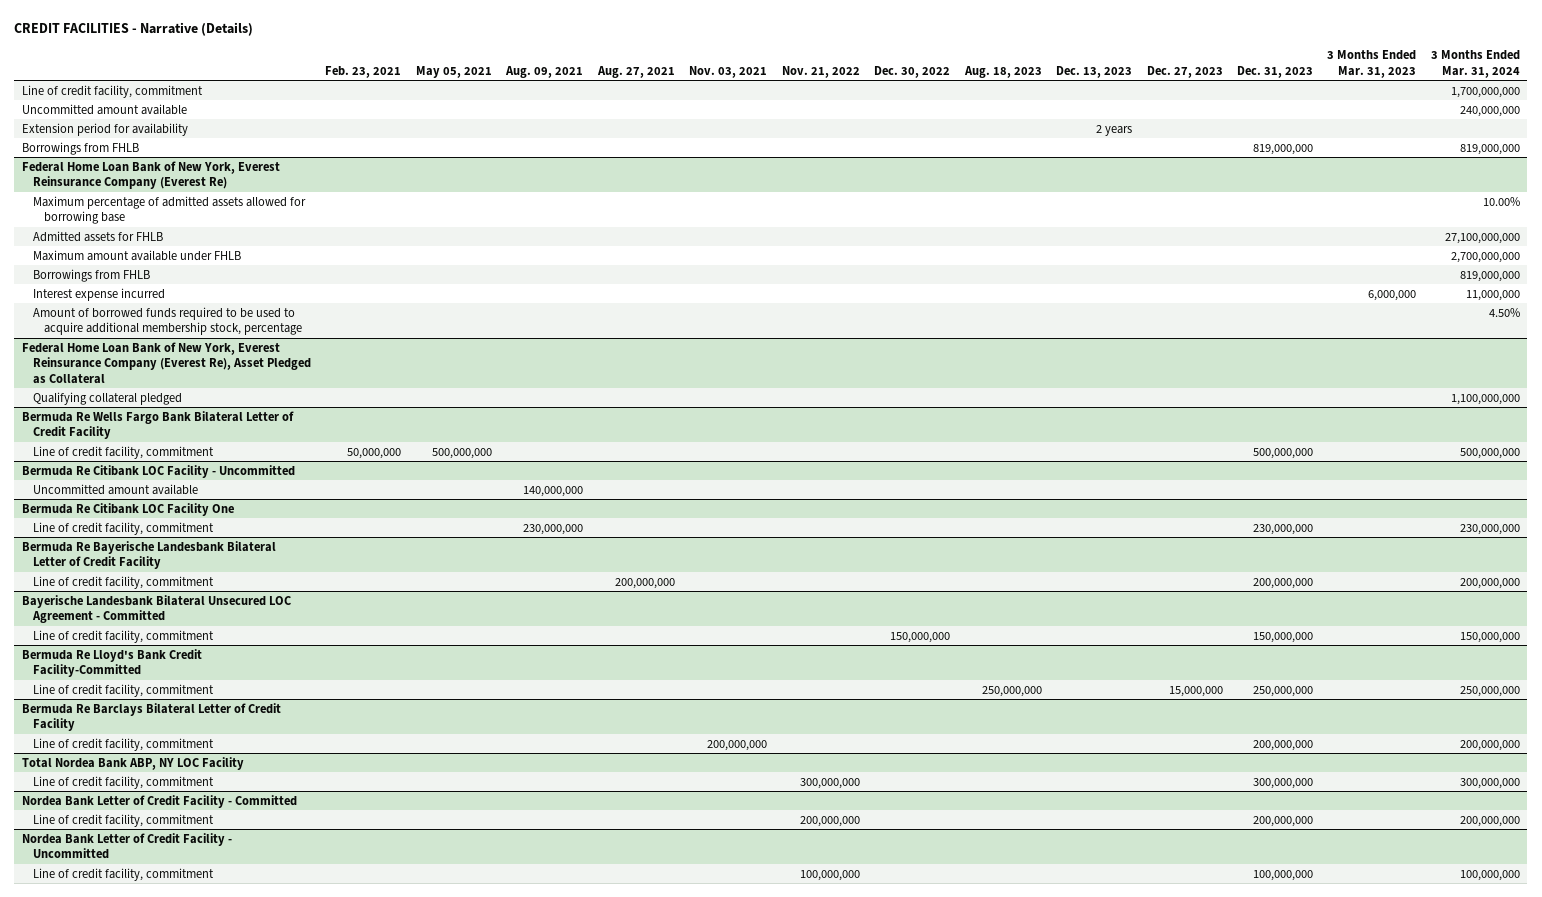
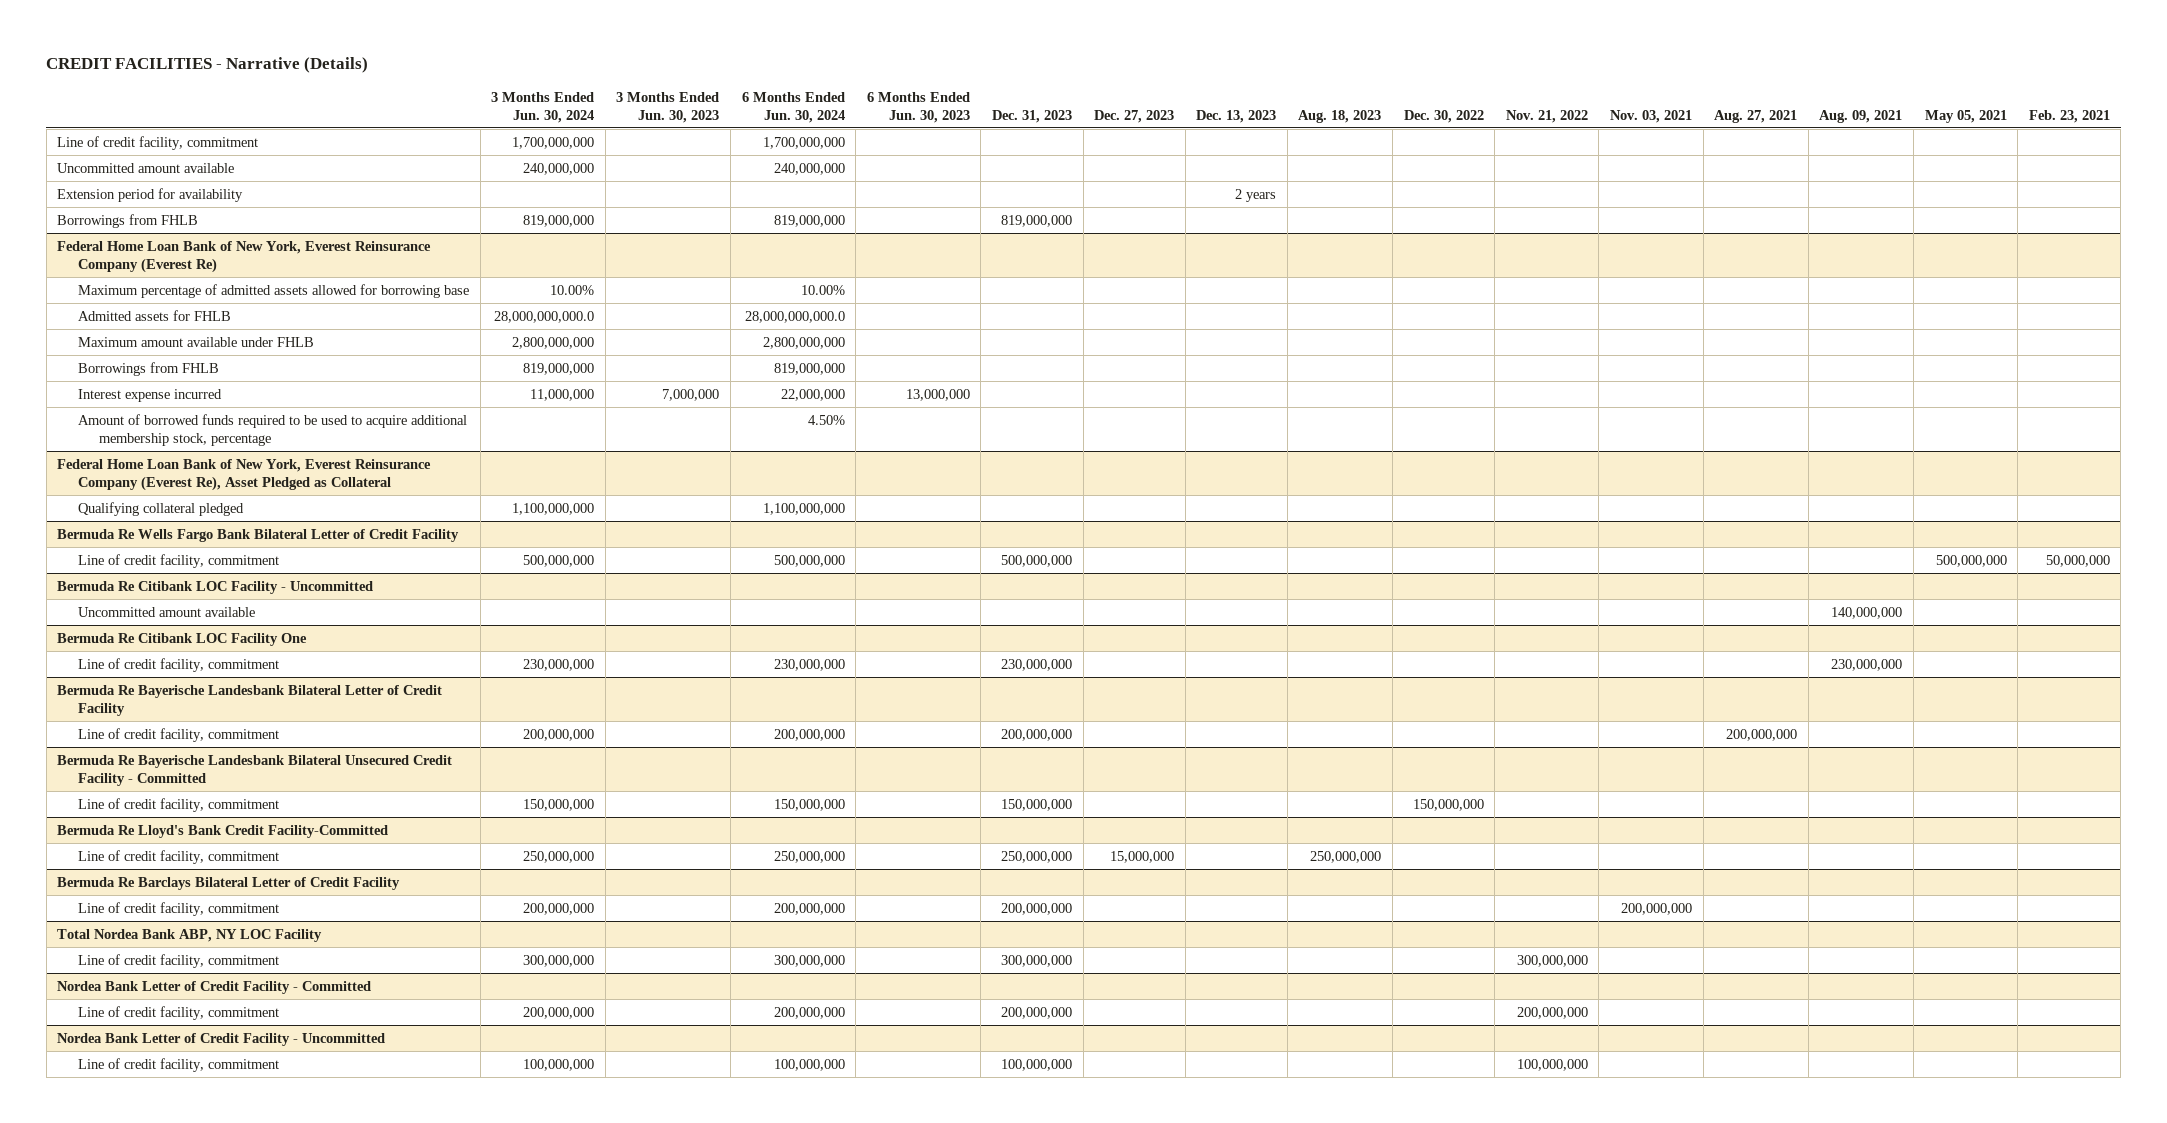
- | Feb. 23, 2021 | May 05, 2021 | Aug. 09, 2021 | Aug. 27, 2021 | Nov. 03, 2021 | Nov. 21, 2022 | Dec. 30, 2022 | Aug. 18, 2023 | Dec. 13, 2023 | Dec. 27, 2023 | Dec. 31, 2023 | 3 Months Ended Mar. 31, 2023 | 3 Months Ended Mar. 31, 2024
+ | 3 Months Ended Jun. 30, 2024 | 3 Months Ended Jun. 30, 2023 | 6 Months Ended Jun. 30, 2024 | 6 Months Ended Jun. 30, 2023 | Dec. 31, 2023 | Dec. 27, 2023 | Dec. 13, 2023 | Aug. 18, 2023 | Dec. 30, 2022 | Nov. 21, 2022 | Nov. 03, 2021 | Aug. 27, 2021 | Aug. 09, 2021 | May 05, 2021 | Feb. 23, 2021
- Bayerische Landesbank Bilateral Unsecured LOC Agreement - Committed
+ Bermuda Re Bayerische Landesbank Bilateral Unsecured Credit Facility - Committed

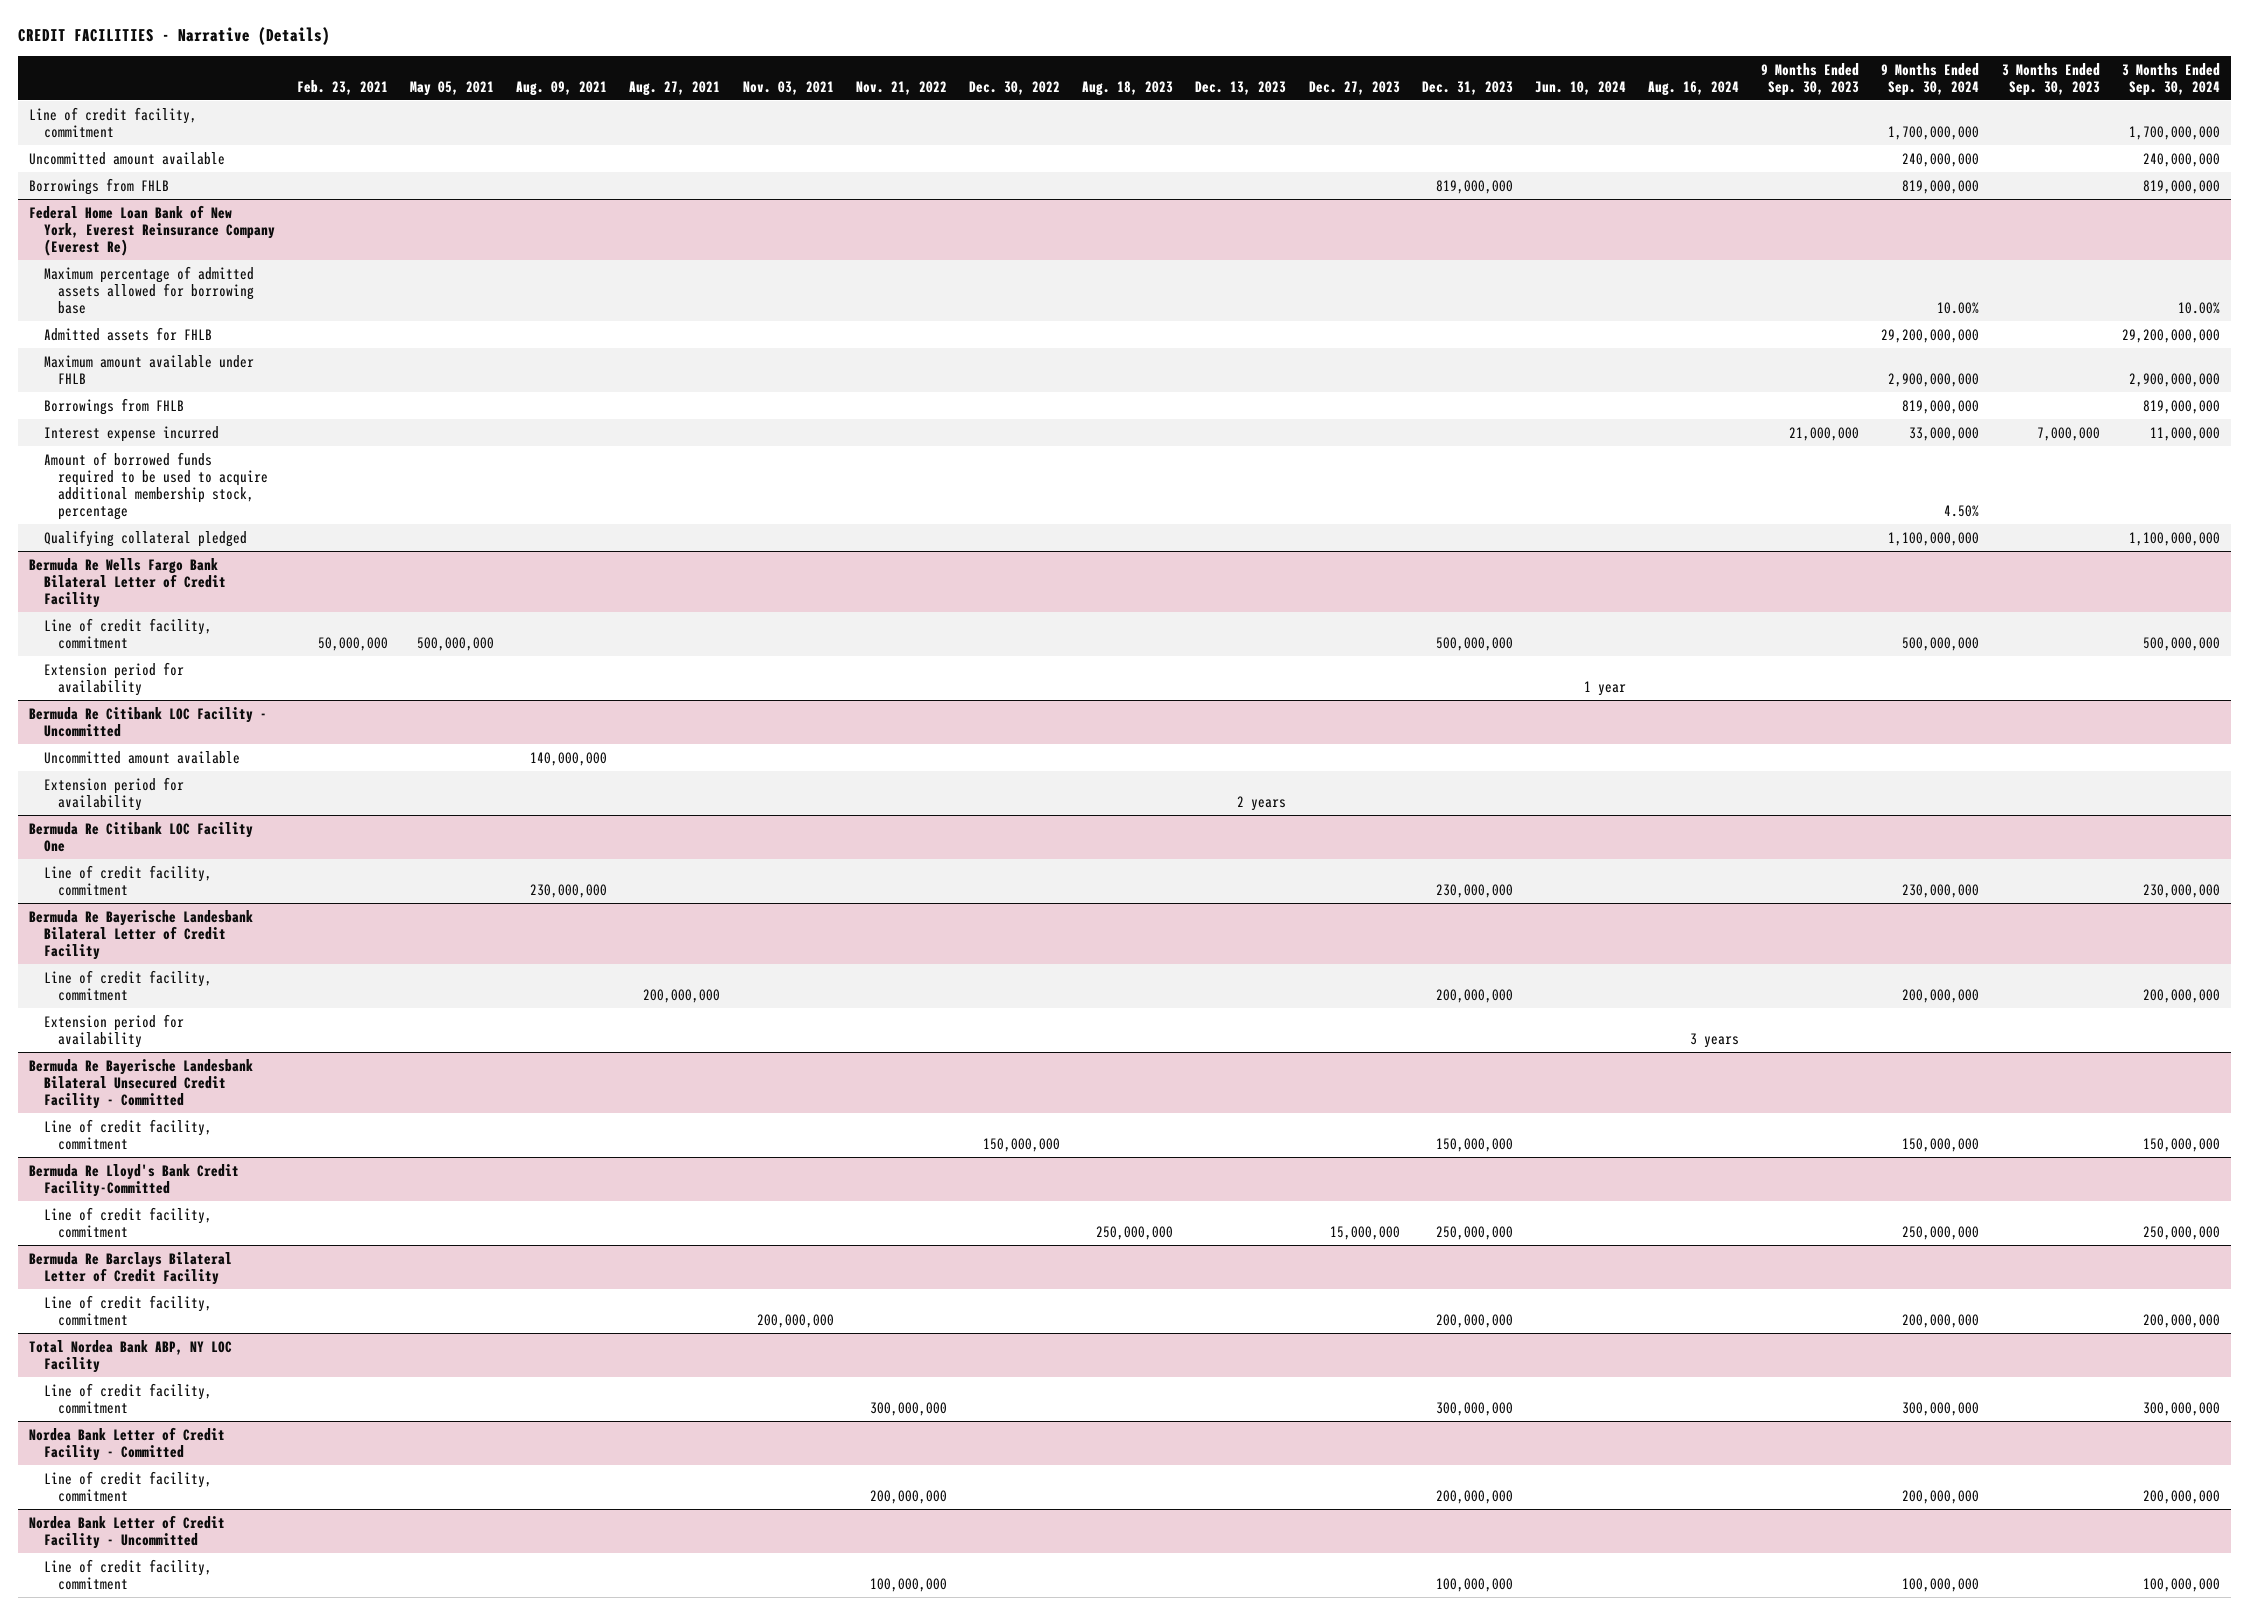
- | 3 Months Ended Jun. 30, 2024 | 3 Months Ended Jun. 30, 2023 | 6 Months Ended Jun. 30, 2024 | 6 Months Ended Jun. 30, 2023 | Dec. 31, 2023 | Dec. 27, 2023 | Dec. 13, 2023 | Aug. 18, 2023 | Dec. 30, 2022 | Nov. 21, 2022 | Nov. 03, 2021 | Aug. 27, 2021 | Aug. 09, 2021 | May 05, 2021 | Feb. 23, 2021
+ | Feb. 23, 2021 | May 05, 2021 | Aug. 09, 2021 | Aug. 27, 2021 | Nov. 03, 2021 | Nov. 21, 2022 | Dec. 30, 2022 | Aug. 18, 2023 | Dec. 13, 2023 | Dec. 27, 2023 | Dec. 31, 2023 | Jun. 10, 2024 | Aug. 16, 2024 | 9 Months Ended Sep. 30, 2023 | 9 Months Ended Sep. 30, 2024 | 3 Months Ended Sep. 30, 2023 | 3 Months Ended Sep. 30, 2024
- Extension period for availability | | | | | | | 2 years | | | | | | | |
- Federal Home Loan Bank of New York, Everest Reinsurance Company (Everest Re), Asset Pledged as Collateral
- Qualifying collateral pledged | 1,100,000,000 | | 1,100,000,000 | | | | | | | | | | | |
@ Federal Home Loan Bank of New York, Everest Reinsurance Company (Everest Re)
+ Qualifying collateral pledged | | | | | | | | | | | | | | | 1,100,000,000 | | 1,100,000,000
@ Bermuda Re Wells Fargo Bank Bilateral Letter of Credit Facility
+ Extension period for availability | | | | | | | | | | | | 1 year | | | | |
@ Bermuda Re Citibank LOC Facility - Uncommitted
+ Extension period for availability | | | | | | | | | 2 years | | | | | | | |
@ Bermuda Re Bayerische Landesbank Bilateral Letter of Credit Facility
+ Extension period for availability | | | | | | | | | | | | | 3 years | | | |

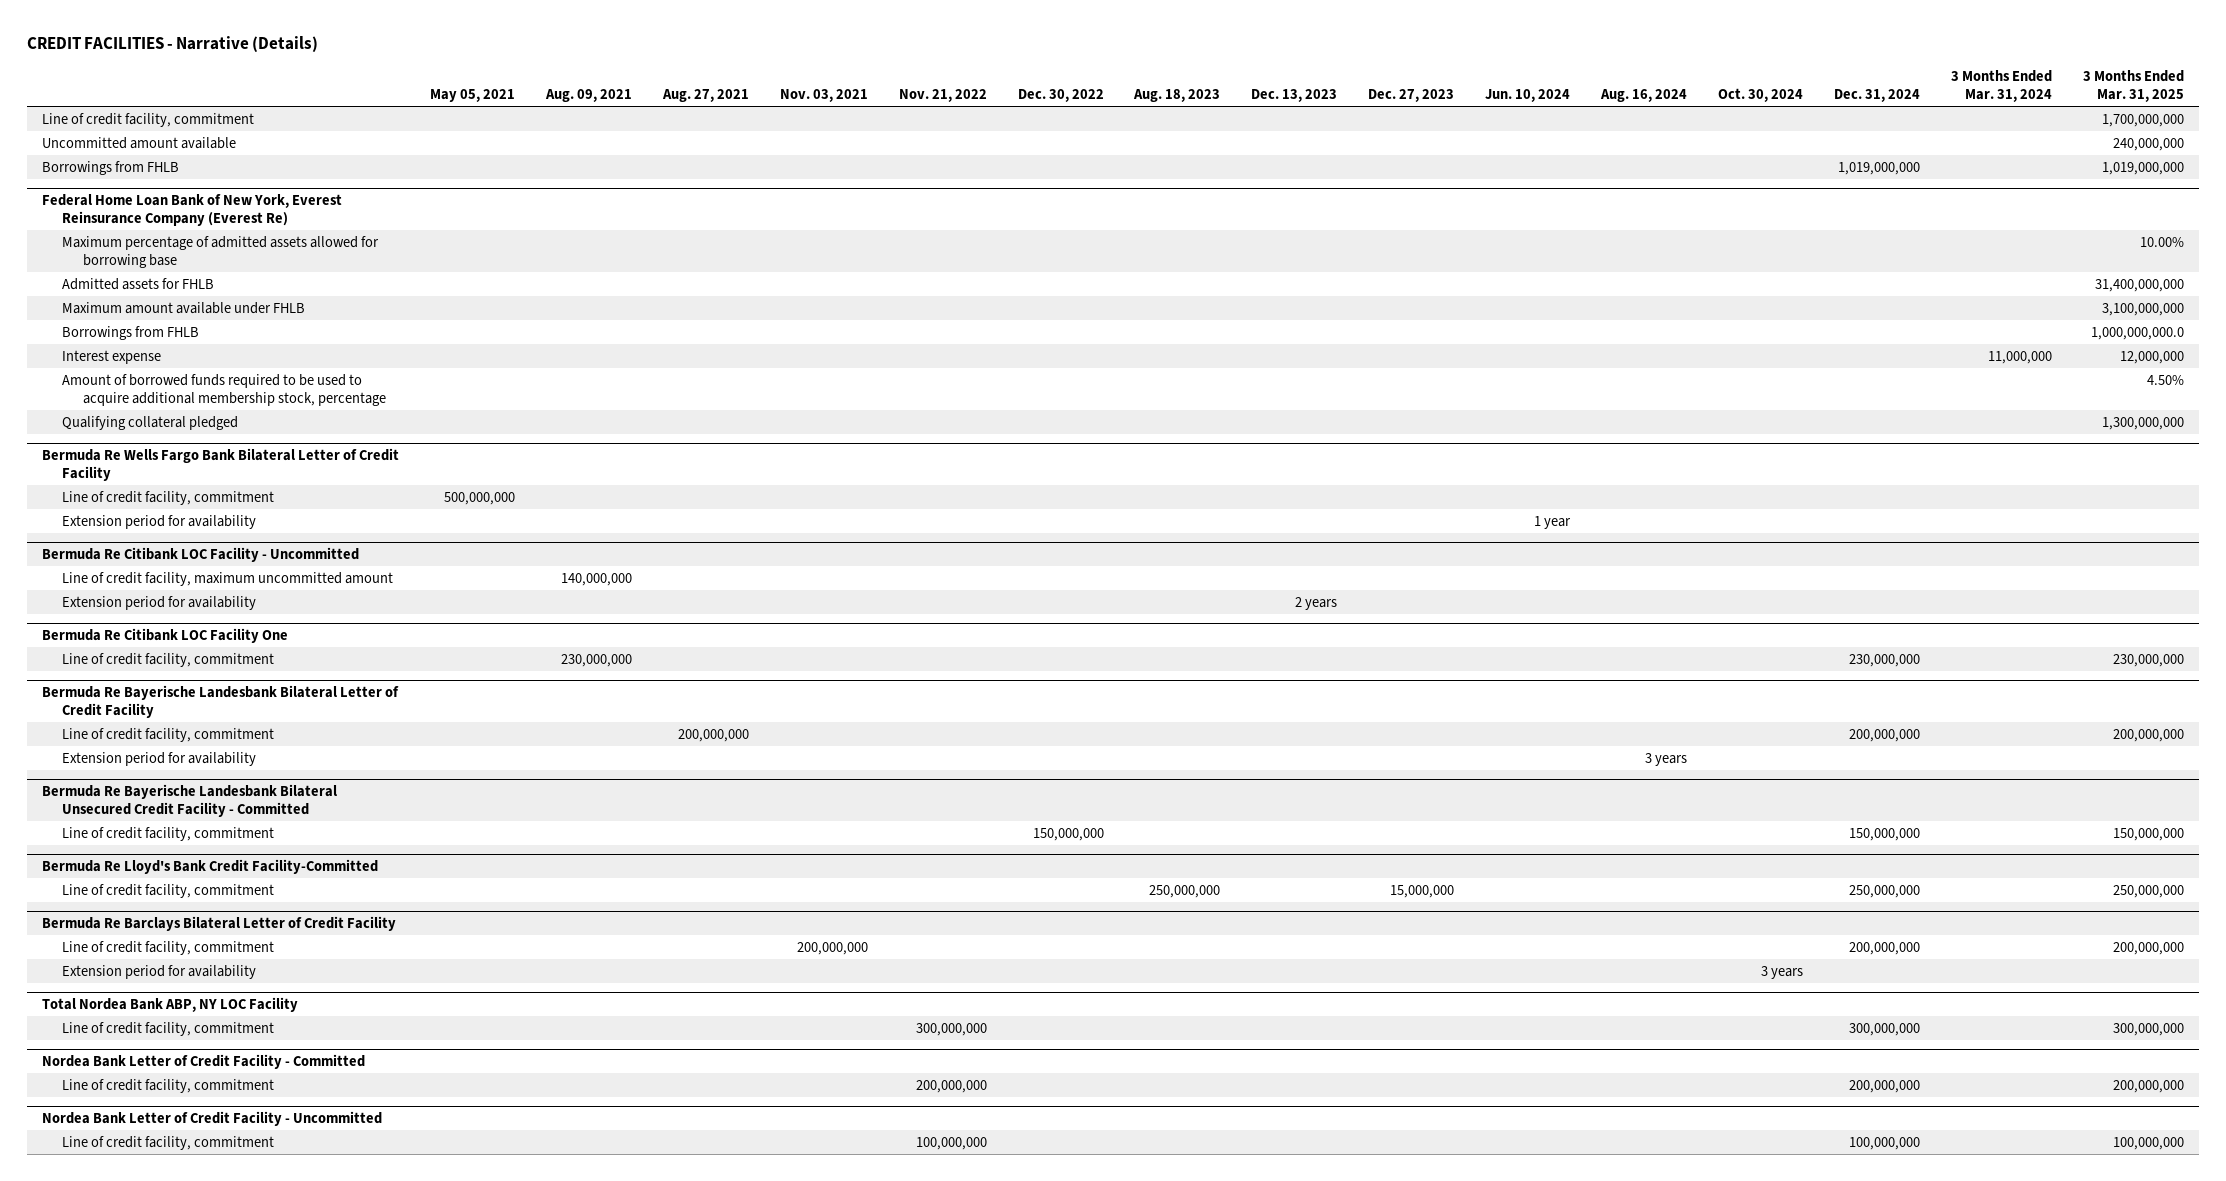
- | Feb. 23, 2021 | May 05, 2021 | Aug. 09, 2021 | Aug. 27, 2021 | Nov. 03, 2021 | Nov. 21, 2022 | Dec. 30, 2022 | Aug. 18, 2023 | Dec. 13, 2023 | Dec. 27, 2023 | Dec. 31, 2023 | Jun. 10, 2024 | Aug. 16, 2024 | 9 Months Ended Sep. 30, 2023 | 9 Months Ended Sep. 30, 2024 | 3 Months Ended Sep. 30, 2023 | 3 Months Ended Sep. 30, 2024
+ | May 05, 2021 | Aug. 09, 2021 | Aug. 27, 2021 | Nov. 03, 2021 | Nov. 21, 2022 | Dec. 30, 2022 | Aug. 18, 2023 | Dec. 13, 2023 | Dec. 27, 2023 | Jun. 10, 2024 | Aug. 16, 2024 | Oct. 30, 2024 | Dec. 31, 2024 | 3 Months Ended Mar. 31, 2024 | 3 Months Ended Mar. 31, 2025
@ Federal Home Loan Bank of New York, Everest Reinsurance Company (Everest Re)
- Interest expense incurred | | | | | | | | | | | | | | 21,000,000 | 33,000,000 | 7,000,000 | 11,000,000
+ Interest expense | | | | | | | | | | | | | | 11,000,000 | 12,000,000
@ Bermuda Re Citibank LOC Facility - Uncommitted
- Uncommitted amount available | | | 140,000,000 | | | | | | | | | | | | | |
+ Line of credit facility, maximum uncommitted amount | | 140,000,000 | | | | | | | | | | | | |
@ Bermuda Re Barclays Bilateral Letter of Credit Facility
+ Extension period for availability | | | | | | | | | | | | 3 years | | |

